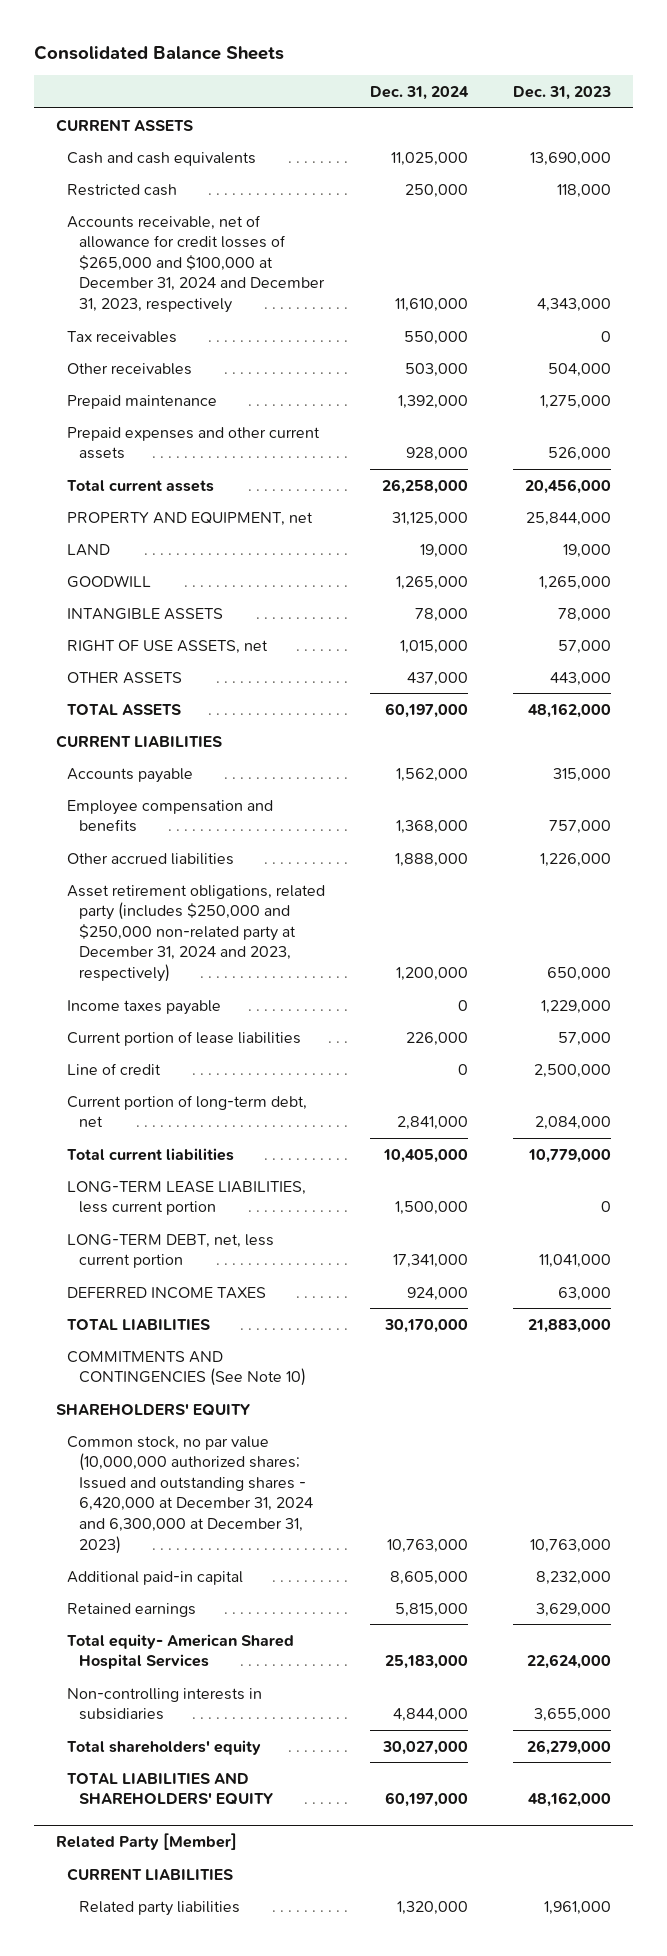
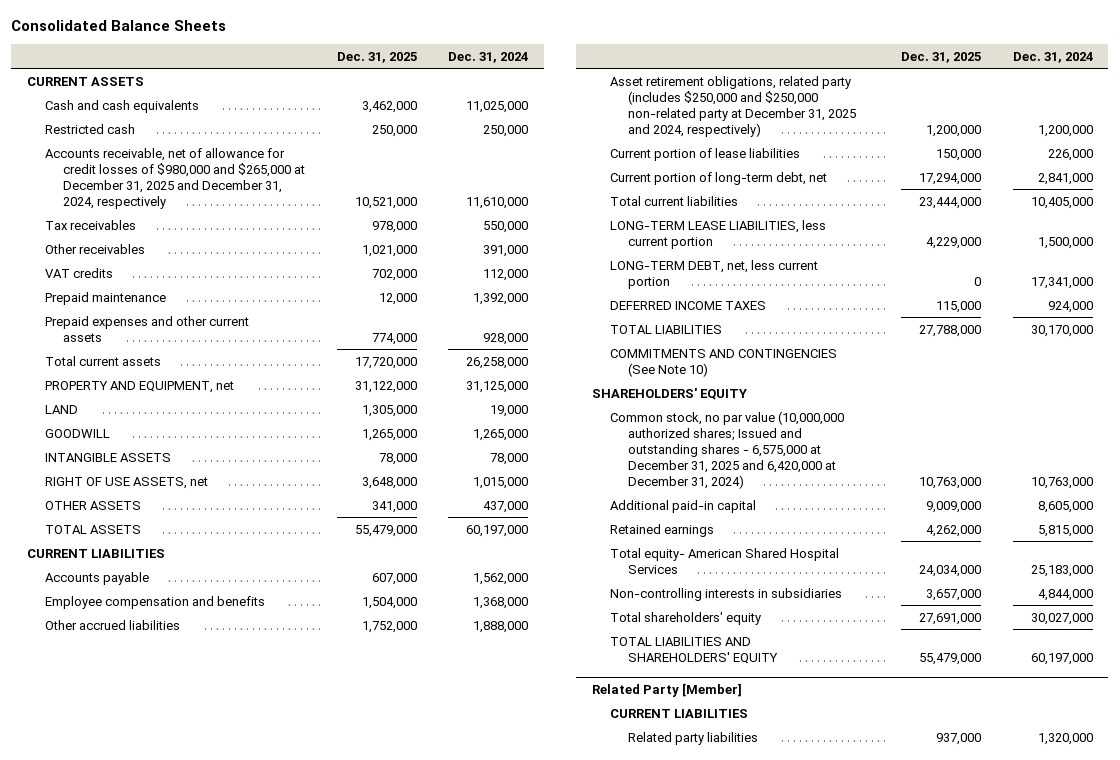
- | Dec. 31, 2024 | Dec. 31, 2023
+ | Dec. 31, 2025 | Dec. 31, 2024
- Accounts receivable, net of allowance for credit losses of $265,000 and $100,000 at December 31, 2024 and December 31, 2023, respectively | 11,610,000 | 4,343,000
+ Accounts receivable, net of allowance for credit losses of $980,000 and $265,000 at December 31, 2025 and December 31, 2024, respectively | 10,521,000 | 11,610,000
- Other receivables | 503,000 | 504,000
+ Other receivables | 1,021,000 | 391,000
+ VAT credits | 702,000 | 112,000
- Asset retirement obligations, related party (includes $250,000 and $250,000 non-related party at December 31, 2024 and 2023, respectively) | 1,200,000 | 650,000
- Income taxes payable | 0 | 1,229,000
+ Asset retirement obligations, related party (includes $250,000 and $250,000 non-related party at December 31, 2025 and 2024, respectively) | 1,200,000 | 1,200,000
- Line of credit | 0 | 2,500,000
- Common stock, no par value (10,000,000 authorized shares; Issued and outstanding shares - 6,420,000 at December 31, 2024 and 6,300,000 at December 31, 2023) | 10,763,000 | 10,763,000
+ Common stock, no par value (10,000,000 authorized shares; Issued and outstanding shares - 6,575,000 at December 31, 2025 and 6,420,000 at December 31, 2024) | 10,763,000 | 10,763,000

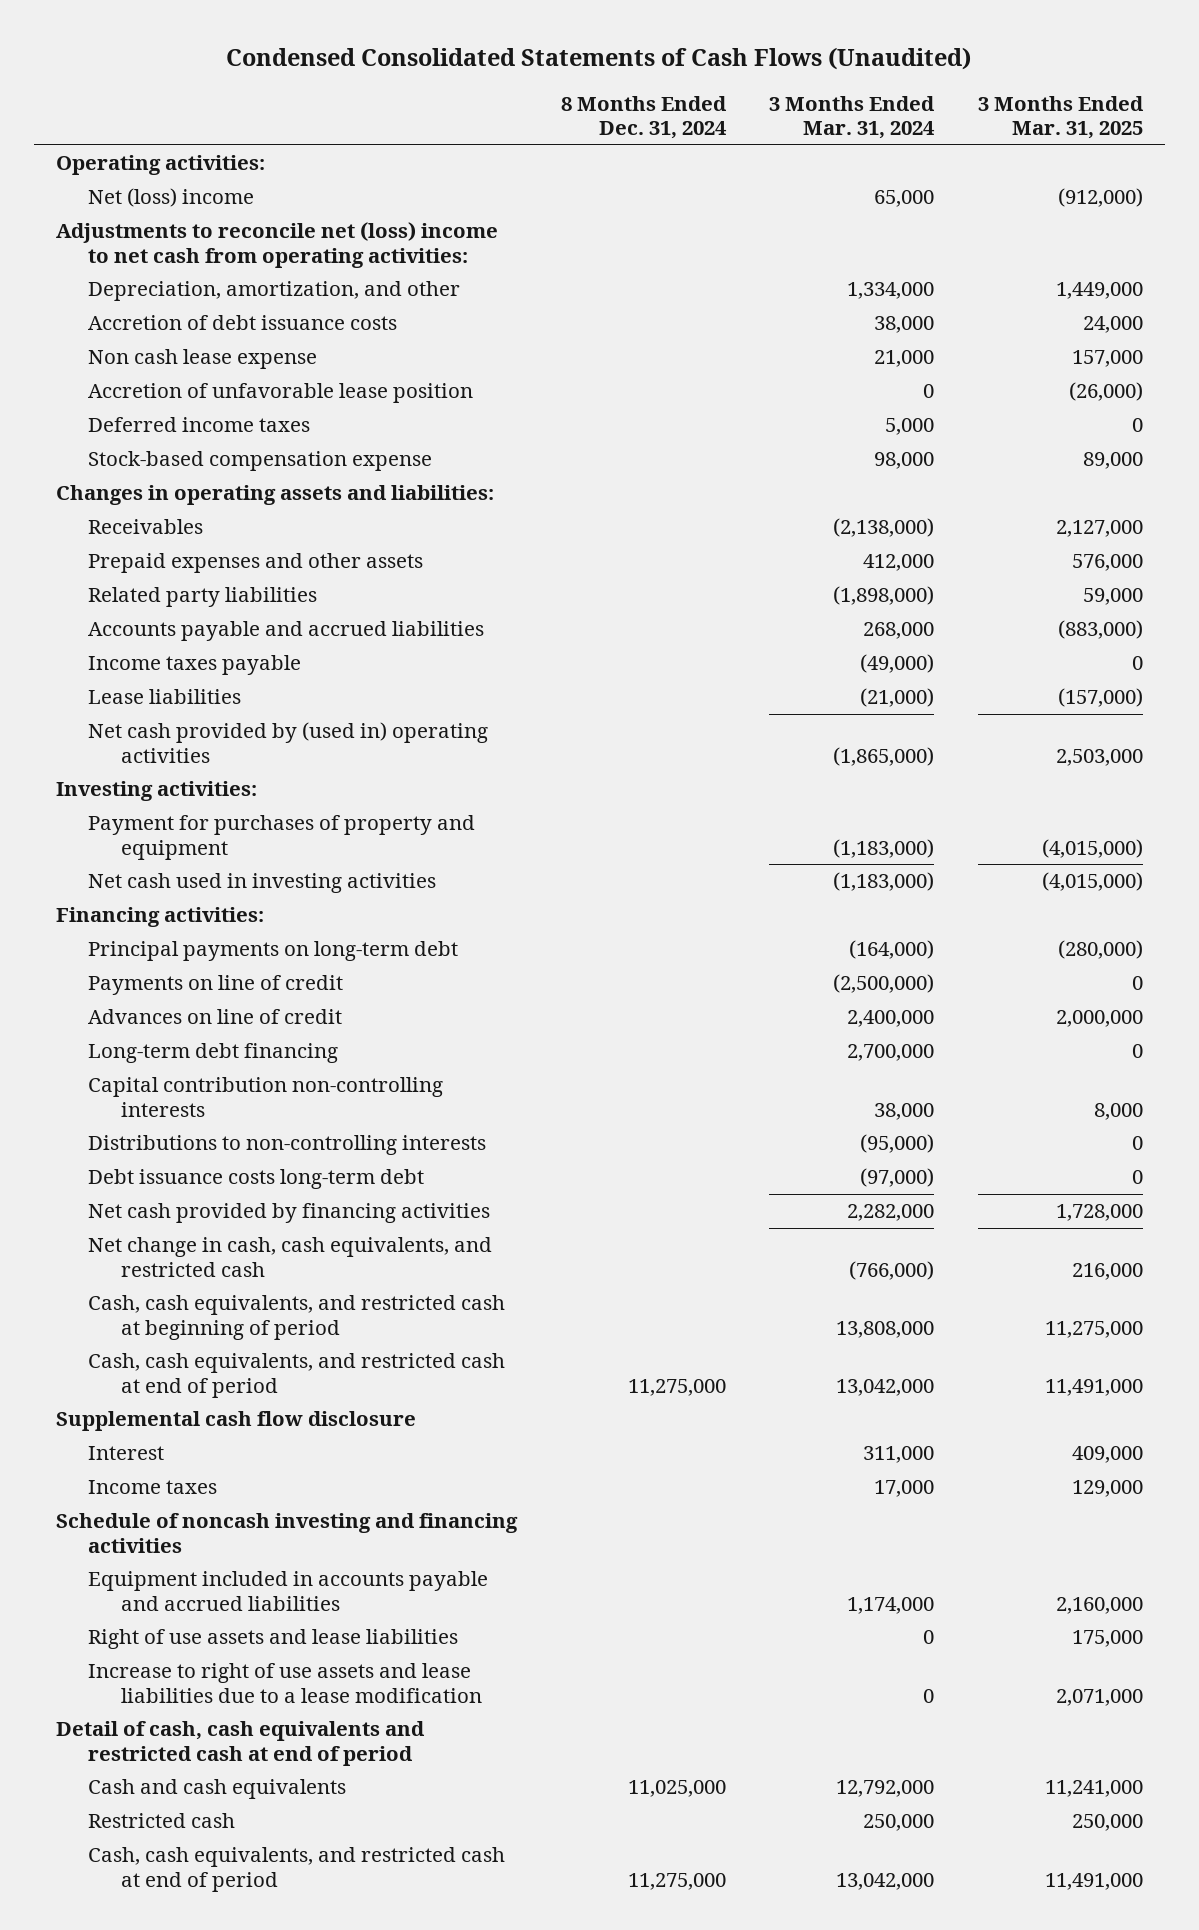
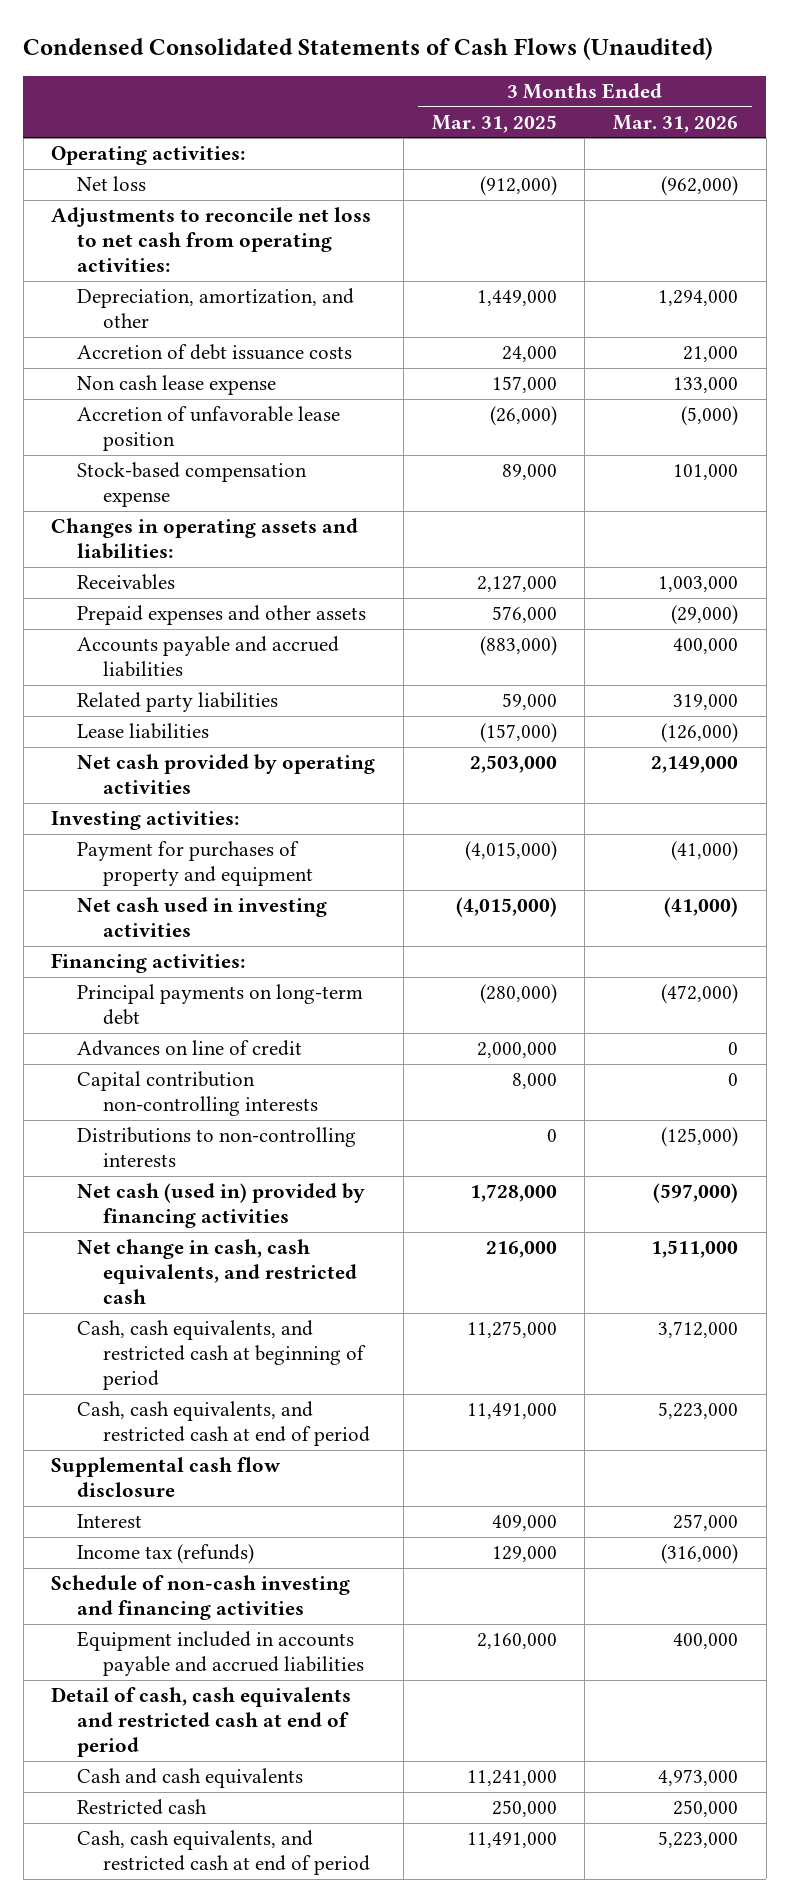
- | 8 Months Ended Dec. 31, 2024 | 3 Months Ended Mar. 31, 2024 | 3 Months Ended Mar. 31, 2025
+ | 3 Months Ended Mar. 31, 2025 | 3 Months Ended Mar. 31, 2026
- Net (loss) income | | 65,000 | (912,000)
- Adjustments to reconcile net (loss) income to net cash from operating activities:
+ Net loss | (912,000) | (962,000)
+ Adjustments to reconcile net loss to net cash from operating activities:
- Deferred income taxes | | 5,000 | 0
- Income taxes payable | | (49,000) | 0
moved down: Related party liabilities | 59,000 | 319,000
- Net cash provided by (used in) operating activities | | (1,865,000) | 2,503,000
+ Net cash provided by operating activities | 2,503,000 | 2,149,000
- Payments on line of credit | | (2,500,000) | 0
- Long-term debt financing | | 2,700,000 | 0
- Debt issuance costs long-term debt | | (97,000) | 0
- Net cash provided by financing activities | | 2,282,000 | 1,728,000
+ Net cash (used in) provided by financing activities | 1,728,000 | (597,000)
- Income taxes | | 17,000 | 129,000
- Schedule of noncash investing and financing activities
+ Income tax (refunds) | 129,000 | (316,000)
+ Schedule of non-cash investing and financing activities
- Right of use assets and lease liabilities | | 0 | 175,000
- Increase to right of use assets and lease liabilities due to a lease modification | | 0 | 2,071,000

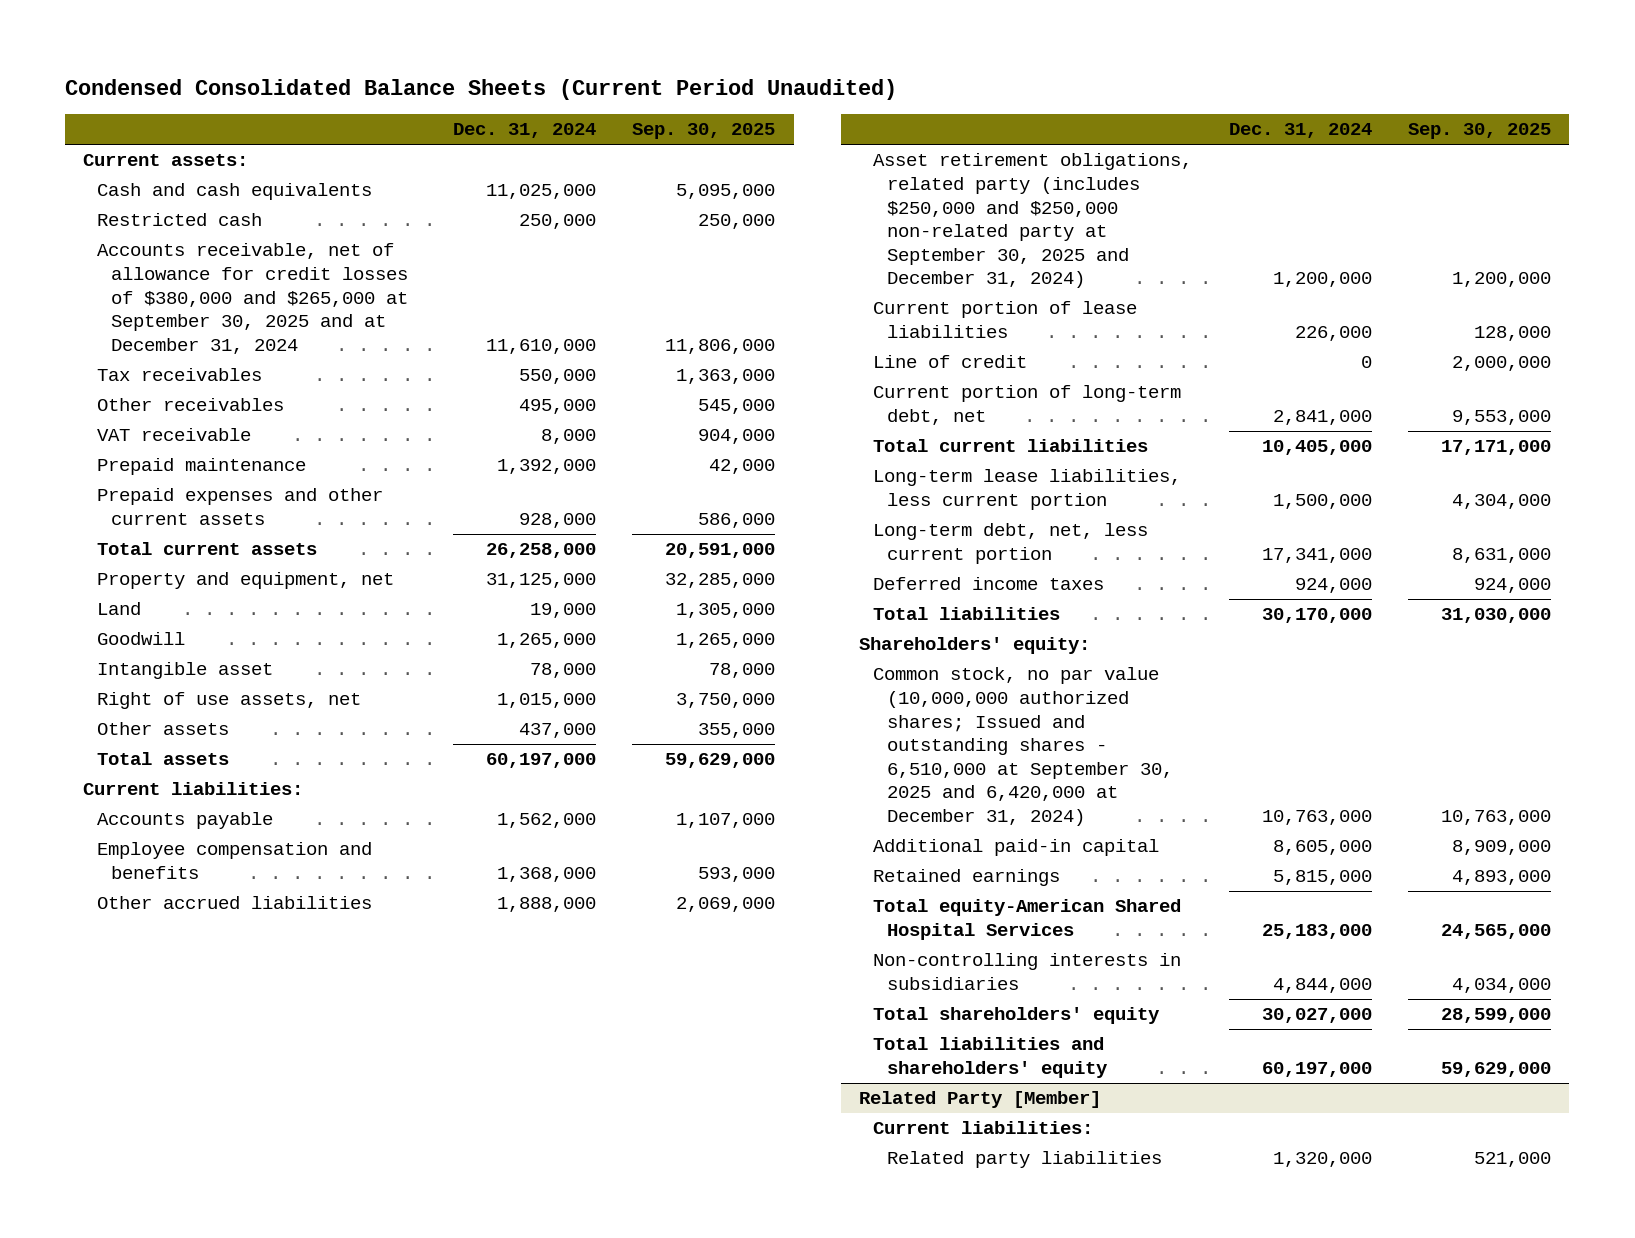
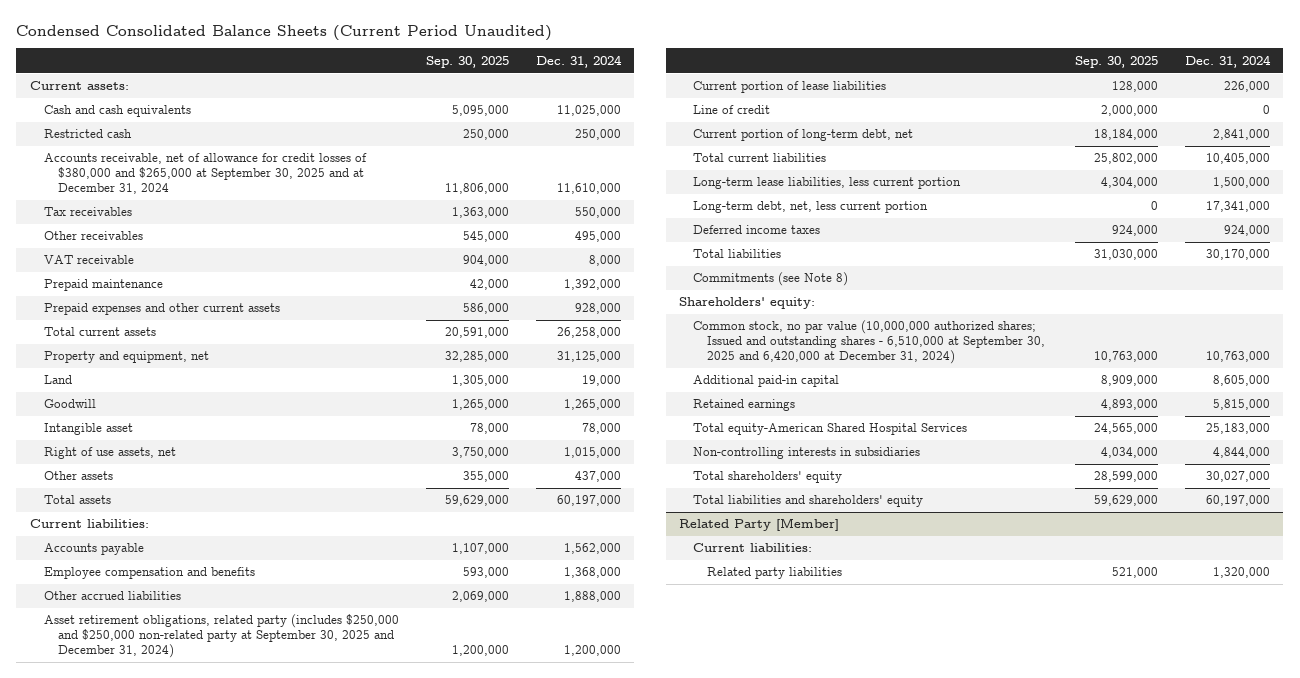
- | Dec. 31, 2024 | Sep. 30, 2025
+ | Sep. 30, 2025 | Dec. 31, 2024
- Current portion of long-term debt, net | 2,841,000 | 9,553,000
- Total current liabilities | 10,405,000 | 17,171,000
+ Current portion of long-term debt, net | 18,184,000 | 2,841,000
+ Total current liabilities | 25,802,000 | 10,405,000
- Long-term debt, net, less current portion | 17,341,000 | 8,631,000
+ Long-term debt, net, less current portion | 0 | 17,341,000
+ Commitments (see Note 8)

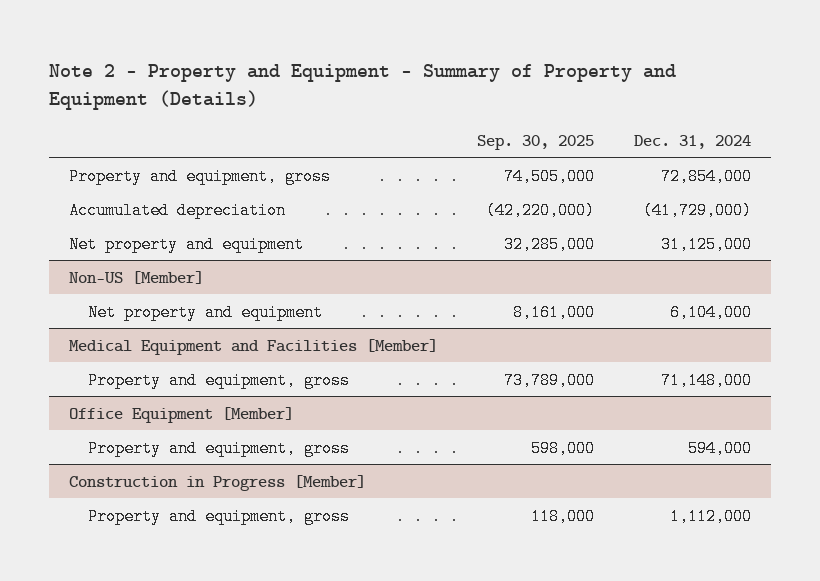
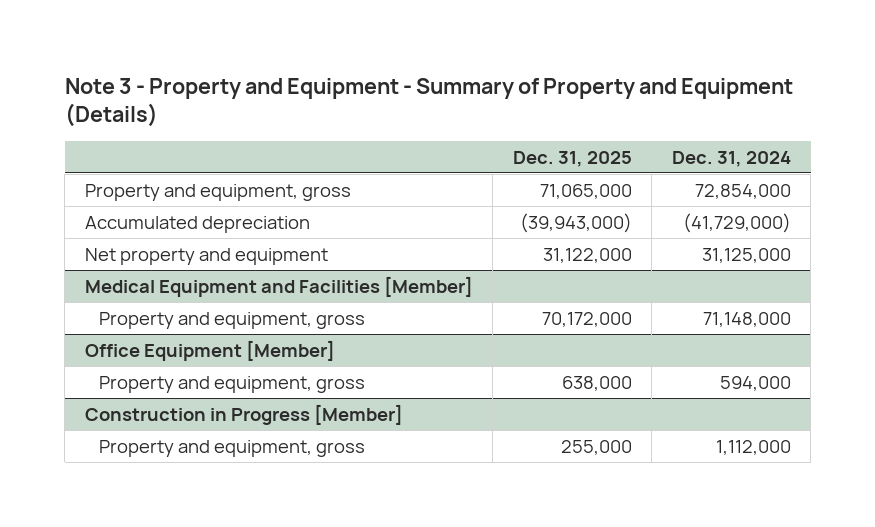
- Note 2 - Property and Equipment - Summary of Property and Equipment (Details)
+ Note 3 - Property and Equipment - Summary of Property and Equipment (Details)
- | Sep. 30, 2025 | Dec. 31, 2024
+ | Dec. 31, 2025 | Dec. 31, 2024
- Non-US [Member]
- Net property and equipment | 8,161,000 | 6,104,000

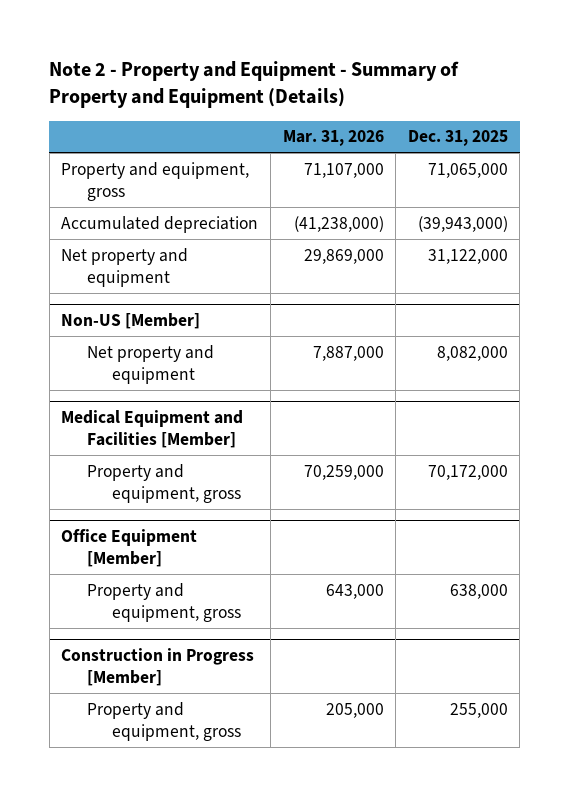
- Note 3 - Property and Equipment - Summary of Property and Equipment (Details)
+ Note 2 - Property and Equipment - Summary of Property and Equipment (Details)
- | Dec. 31, 2025 | Dec. 31, 2024
+ | Mar. 31, 2026 | Dec. 31, 2025
+ Non-US [Member]
+ Net property and equipment | 7,887,000 | 8,082,000

